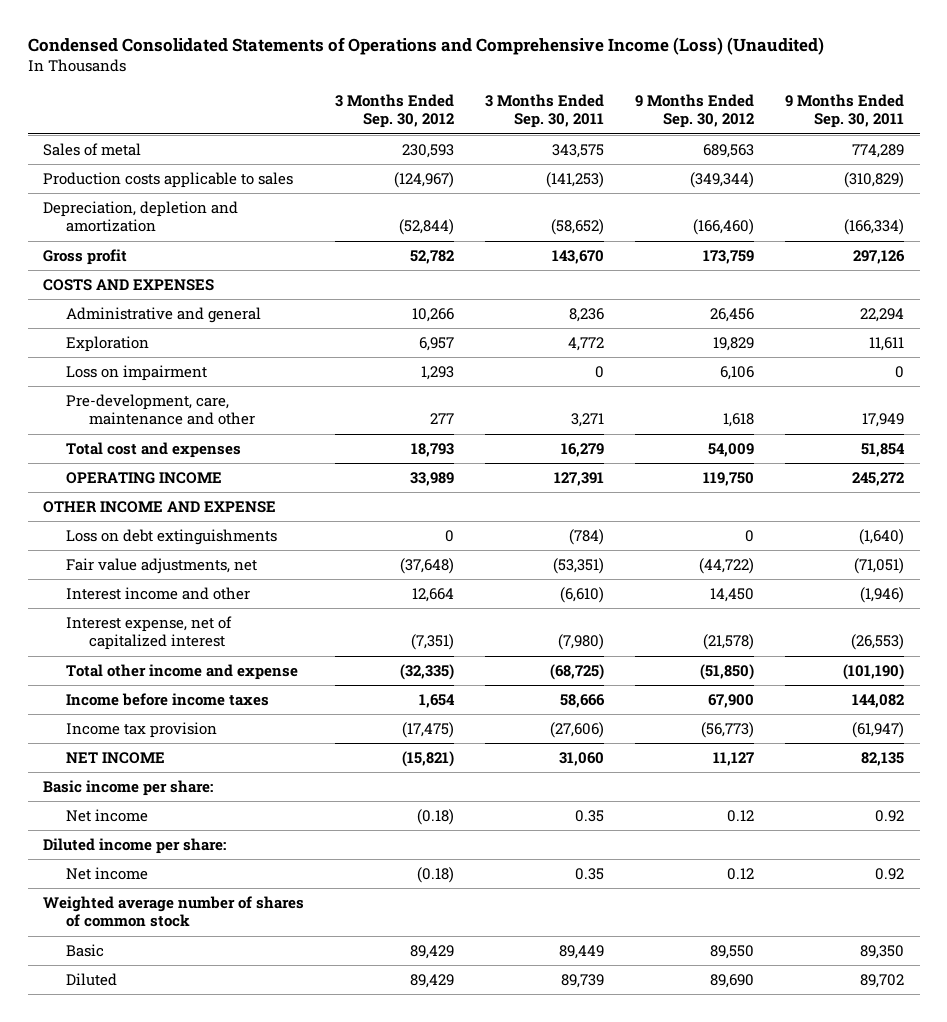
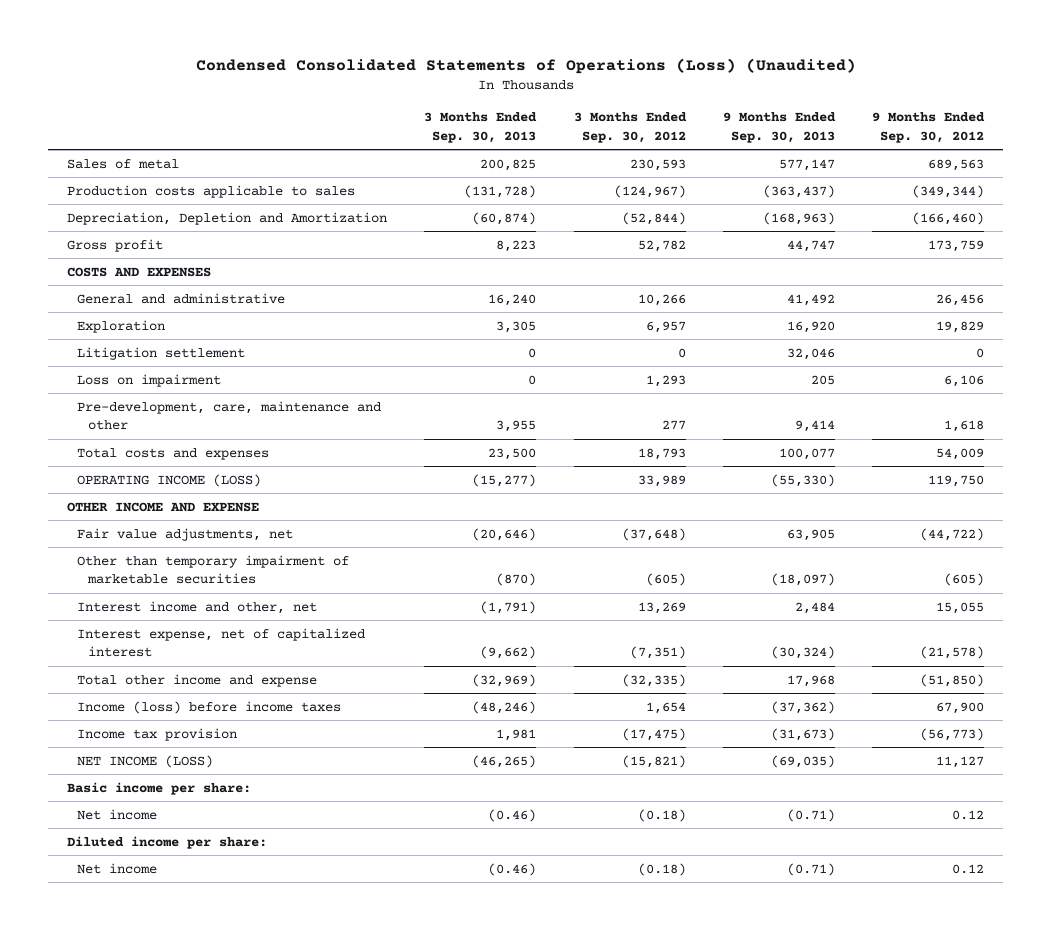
- Condensed Consolidated Statements of Operations and Comprehensive Income (Loss) (Unaudited)
+ Condensed Consolidated Statements of Operations (Loss) (Unaudited)
- | 3 Months Ended Sep. 30, 2012 | 3 Months Ended Sep. 30, 2011 | 9 Months Ended Sep. 30, 2012 | 9 Months Ended Sep. 30, 2011
+ | 3 Months Ended Sep. 30, 2013 | 3 Months Ended Sep. 30, 2012 | 9 Months Ended Sep. 30, 2013 | 9 Months Ended Sep. 30, 2012
- Depreciation, depletion and amortization | (52,844) | (58,652) | (166,460) | (166,334)
+ Depreciation, Depletion and Amortization | (60,874) | (52,844) | (168,963) | (166,460)
- Administrative and general | 10,266 | 8,236 | 26,456 | 22,294
+ General and administrative | 16,240 | 10,266 | 41,492 | 26,456
+ Litigation settlement | 0 | 0 | 32,046 | 0
- Total cost and expenses | 18,793 | 16,279 | 54,009 | 51,854
- OPERATING INCOME | 33,989 | 127,391 | 119,750 | 245,272
+ Total costs and expenses | 23,500 | 18,793 | 100,077 | 54,009
+ OPERATING INCOME (LOSS) | (15,277) | 33,989 | (55,330) | 119,750
- Loss on debt extinguishments | 0 | (784) | 0 | (1,640)
- Interest income and other | 12,664 | (6,610) | 14,450 | (1,946)
+ Other than temporary impairment of marketable securities | (870) | (605) | (18,097) | (605)
+ Interest income and other, net | (1,791) | 13,269 | 2,484 | 15,055
- Income before income taxes | 1,654 | 58,666 | 67,900 | 144,082
+ Income (loss) before income taxes | (48,246) | 1,654 | (37,362) | 67,900
- NET INCOME | (15,821) | 31,060 | 11,127 | 82,135
+ NET INCOME (LOSS) | (46,265) | (15,821) | (69,035) | 11,127
- Weighted average number of shares of common stock
- Basic | 89,429 | 89,449 | 89,550 | 89,350
- Diluted | 89,429 | 89,739 | 89,690 | 89,702

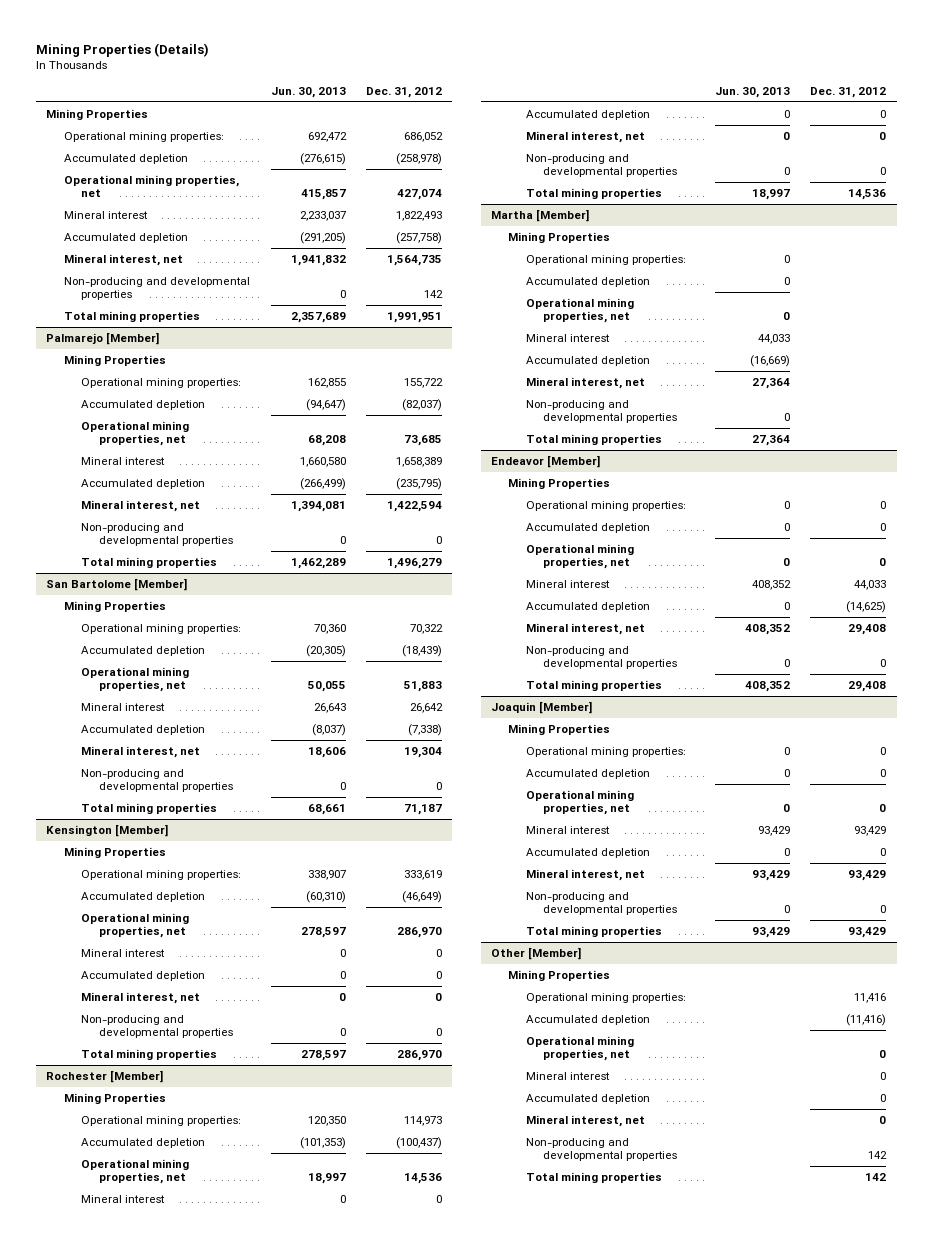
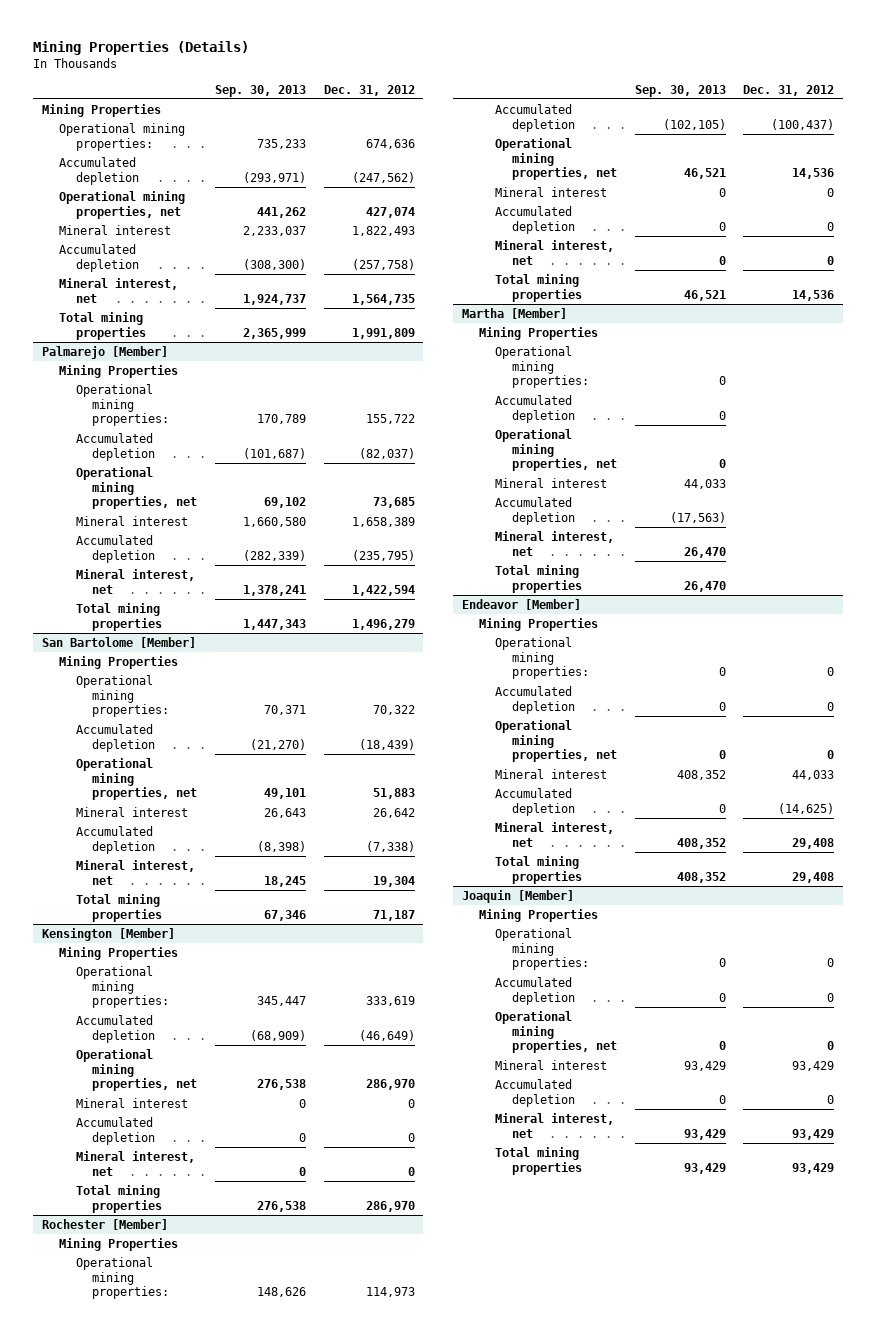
- | Jun. 30, 2013 | Dec. 31, 2012
+ | Sep. 30, 2013 | Dec. 31, 2012
- Operational mining properties: | 692,472 | 686,052
- Accumulated depletion | (276,615) | (258,978)
+ Operational mining properties: | 735,233 | 674,636
+ Accumulated depletion | (293,971) | (247,562)
- Non-producing and developmental properties | 0 | 142
- Total mining properties | 2,357,689 | 1,991,951
+ Total mining properties | 2,365,999 | 1,991,809
@ Palmarejo [Member]
- Non-producing and developmental properties | 0 | 0
@ San Bartolome [Member]
- Non-producing and developmental properties | 0 | 0
@ Kensington [Member]
- Non-producing and developmental properties | 0 | 0
@ Rochester [Member]
- Non-producing and developmental properties | 0 | 0
@ Martha [Member]
- Non-producing and developmental properties | 0 |
@ Endeavor [Member]
- Non-producing and developmental properties | 0 | 0
@ Joaquin [Member]
- Non-producing and developmental properties | 0 | 0
- Other [Member]
- Mining Properties
- Operational mining properties: | | 11,416
- Accumulated depletion | | (11,416)
- Operational mining properties, net | | 0
- Mineral interest | | 0
- Accumulated depletion | | 0
- Mineral interest, net | | 0
- Non-producing and developmental properties | | 142
- Total mining properties | | 142

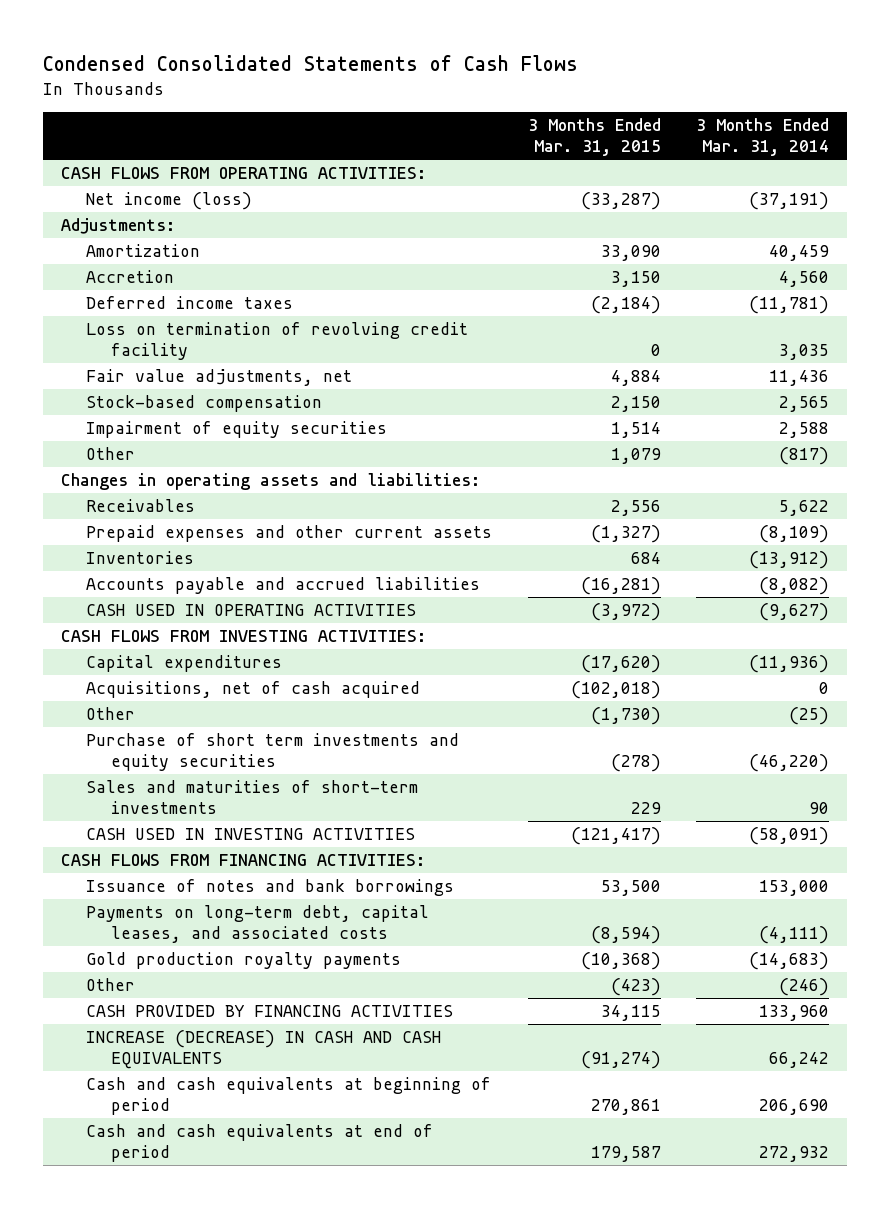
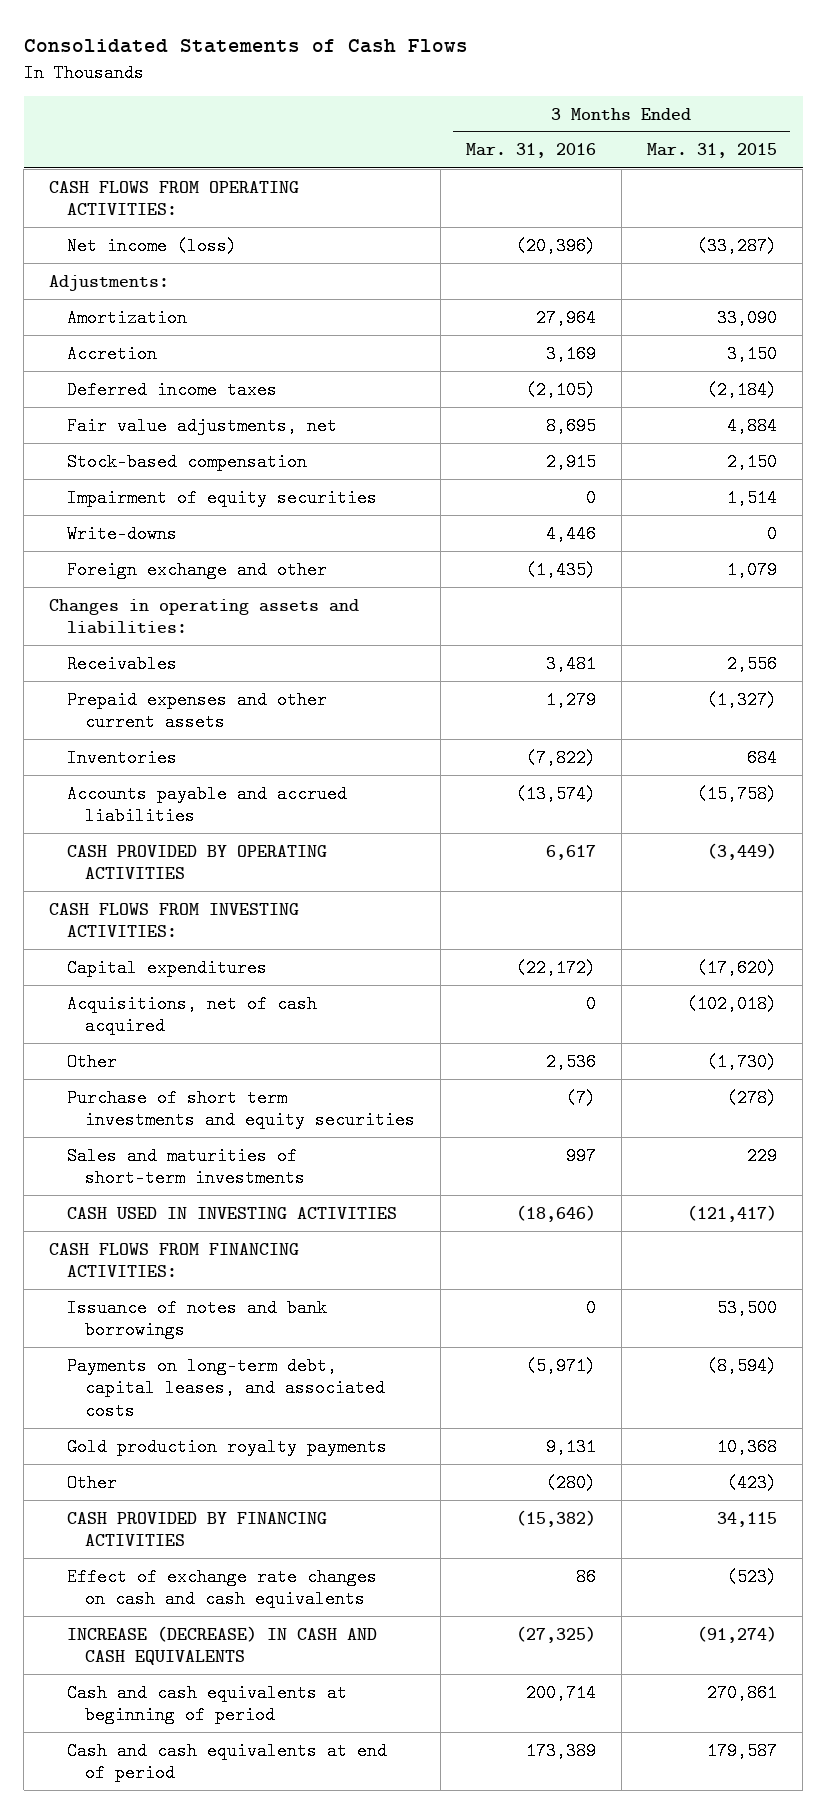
- Condensed Consolidated Statements of Cash Flows
+ Consolidated Statements of Cash Flows
- | 3 Months Ended Mar. 31, 2015 | 3 Months Ended Mar. 31, 2014
+ | 3 Months Ended Mar. 31, 2016 | 3 Months Ended Mar. 31, 2015
- Loss on termination of revolving credit facility | 0 | 3,035
- Other | 1,079 | (817)
+ Write-downs | 4,446 | 0
+ Foreign exchange and other | (1,435) | 1,079
- Accounts payable and accrued liabilities | (16,281) | (8,082)
- CASH USED IN OPERATING ACTIVITIES | (3,972) | (9,627)
+ Accounts payable and accrued liabilities | (13,574) | (15,758)
+ CASH PROVIDED BY OPERATING ACTIVITIES | 6,617 | (3,449)
- Gold production royalty payments | (10,368) | (14,683)
+ Gold production royalty payments | 9,131 | 10,368
+ Effect of exchange rate changes on cash and cash equivalents | 86 | (523)

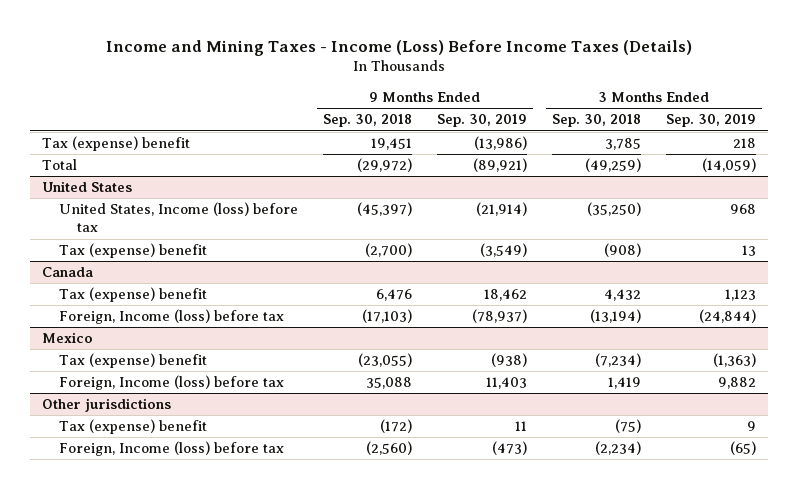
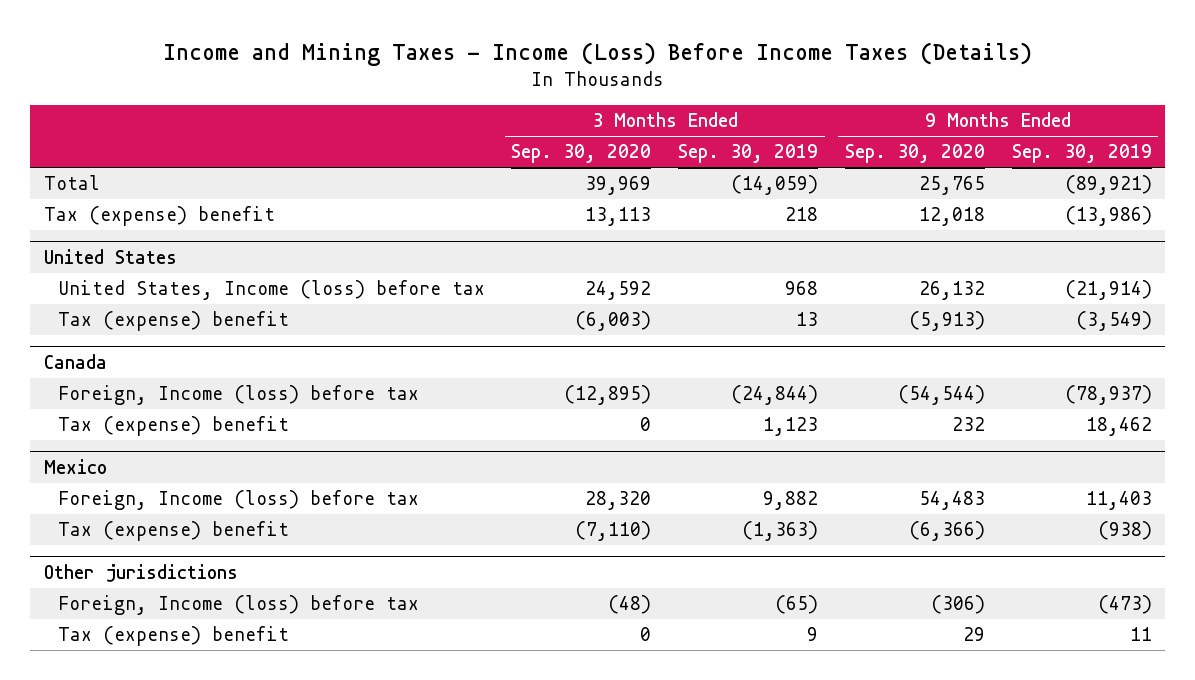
- | 9 Months Ended Sep. 30, 2018 | 9 Months Ended Sep. 30, 2019 | 3 Months Ended Sep. 30, 2018 | 3 Months Ended Sep. 30, 2019
+ | 3 Months Ended Sep. 30, 2020 | 3 Months Ended Sep. 30, 2019 | 9 Months Ended Sep. 30, 2020 | 9 Months Ended Sep. 30, 2019
moved down: Tax (expense) benefit | 13,113 | 218 | 12,018 | (13,986)
@ Canada
moved down: Tax (expense) benefit | 0 | 1,123 | 232 | 18,462
@ Mexico
moved down: Tax (expense) benefit | (7,110) | (1,363) | (6,366) | (938)
@ Other jurisdictions
moved down: Tax (expense) benefit | 0 | 9 | 29 | 11

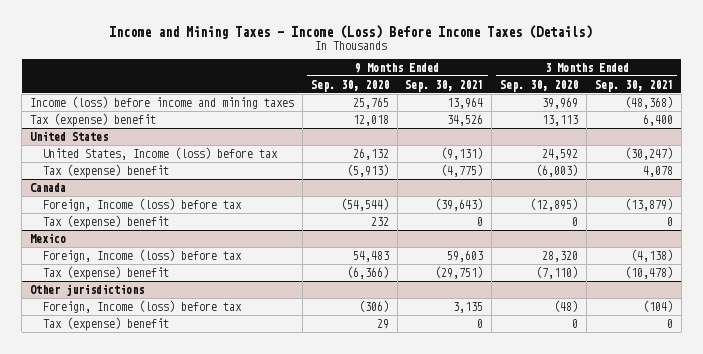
- | 3 Months Ended Sep. 30, 2020 | 3 Months Ended Sep. 30, 2019 | 9 Months Ended Sep. 30, 2020 | 9 Months Ended Sep. 30, 2019
+ | 9 Months Ended Sep. 30, 2020 | 9 Months Ended Sep. 30, 2021 | 3 Months Ended Sep. 30, 2020 | 3 Months Ended Sep. 30, 2021
- Total | 39,969 | (14,059) | 25,765 | (89,921)
+ Income (loss) before income and mining taxes | 25,765 | 13,964 | 39,969 | (48,368)

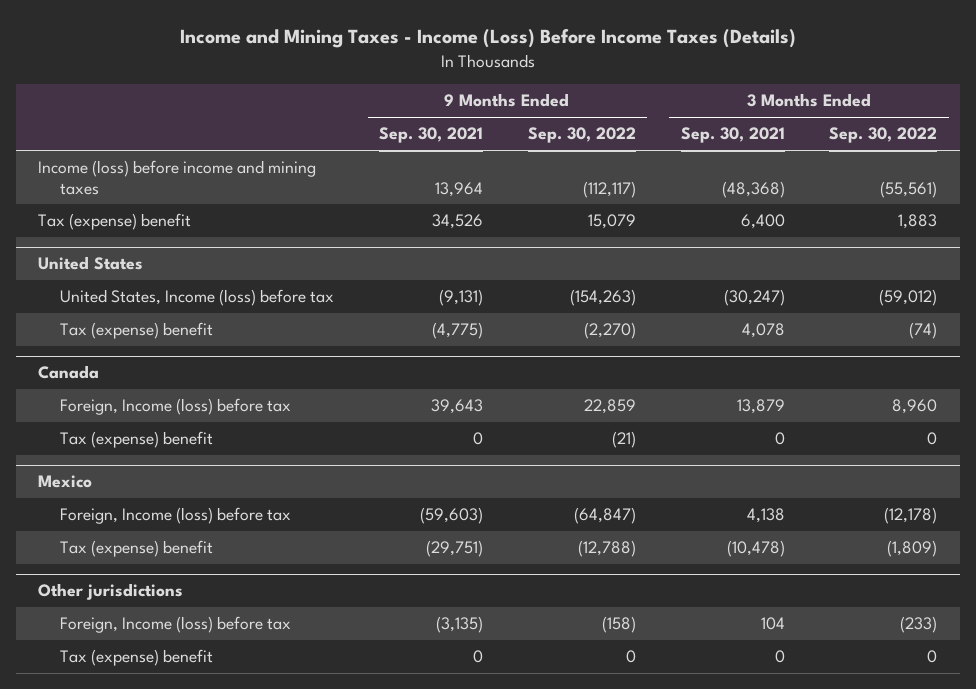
- | 9 Months Ended Sep. 30, 2020 | 9 Months Ended Sep. 30, 2021 | 3 Months Ended Sep. 30, 2020 | 3 Months Ended Sep. 30, 2021
+ | 9 Months Ended Sep. 30, 2021 | 9 Months Ended Sep. 30, 2022 | 3 Months Ended Sep. 30, 2021 | 3 Months Ended Sep. 30, 2022
@ Canada
- Foreign, Income (loss) before tax | (54,544) | (39,643) | (12,895) | (13,879)
+ Foreign, Income (loss) before tax | 39,643 | 22,859 | 13,879 | 8,960
@ Mexico
- Foreign, Income (loss) before tax | 54,483 | 59,603 | 28,320 | (4,138)
+ Foreign, Income (loss) before tax | (59,603) | (64,847) | 4,138 | (12,178)
@ Other jurisdictions
- Foreign, Income (loss) before tax | (306) | 3,135 | (48) | (104)
+ Foreign, Income (loss) before tax | (3,135) | (158) | 104 | (233)

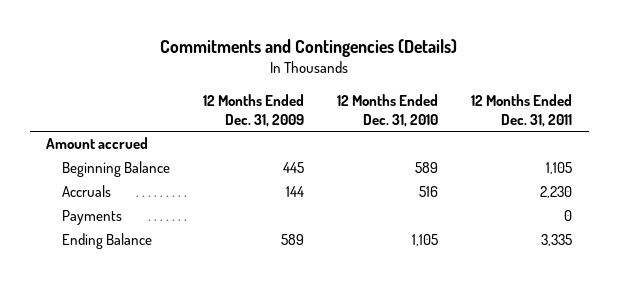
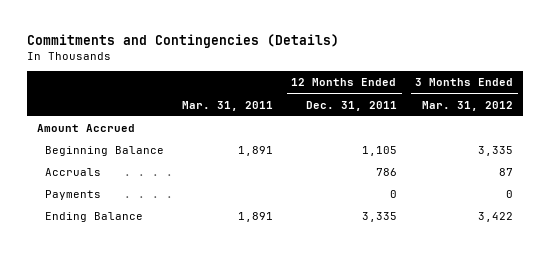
- | 12 Months Ended Dec. 31, 2009 | 12 Months Ended Dec. 31, 2010 | 12 Months Ended Dec. 31, 2011
+ | Mar. 31, 2011 | 12 Months Ended Dec. 31, 2011 | 3 Months Ended Mar. 31, 2012
- Amount accrued
+ Amount Accrued
- Accruals | 144 | 516 | 2,230
+ Accruals | | 786 | 87

